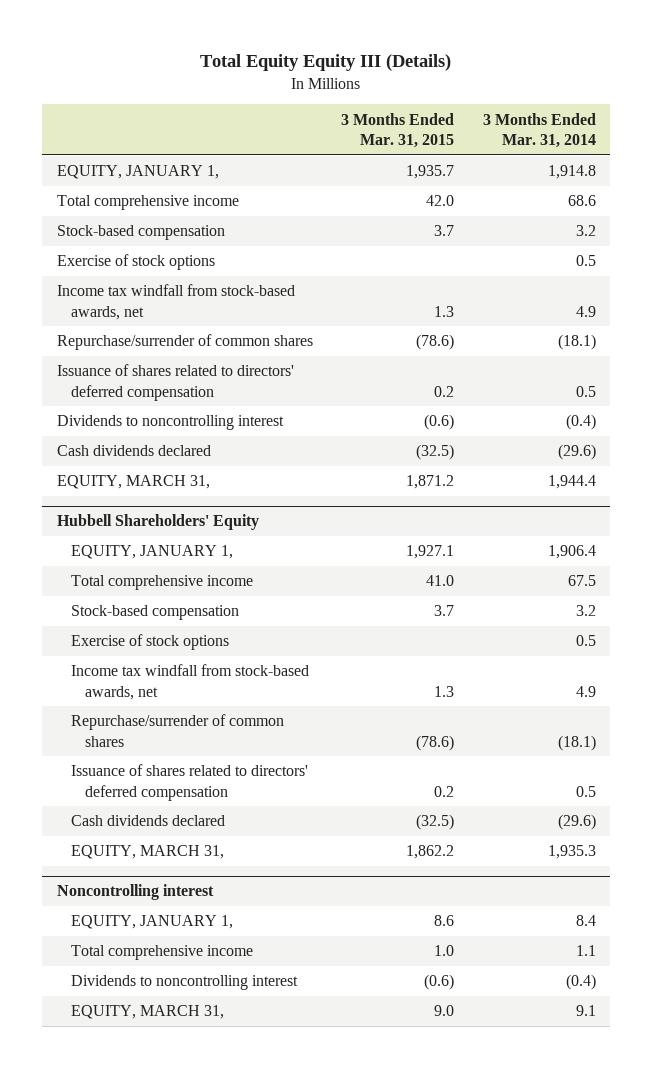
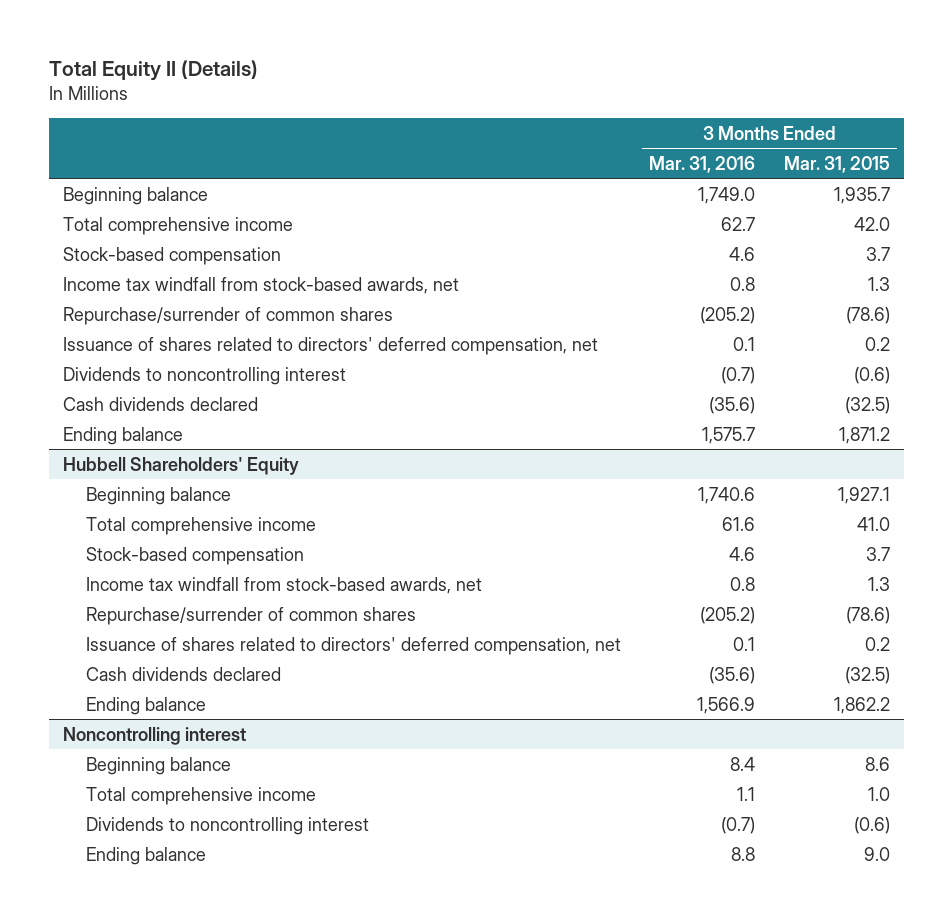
- Total Equity Equity III (Details)
+ Total Equity II (Details)
- | 3 Months Ended Mar. 31, 2015 | 3 Months Ended Mar. 31, 2014
+ | 3 Months Ended Mar. 31, 2016 | 3 Months Ended Mar. 31, 2015
- EQUITY, JANUARY 1, | 1,935.7 | 1,914.8
+ Beginning balance | 1,749.0 | 1,935.7
- Exercise of stock options | | 0.5
- Issuance of shares related to directors' deferred compensation | 0.2 | 0.5
+ Issuance of shares related to directors' deferred compensation, net | 0.1 | 0.2
- EQUITY, MARCH 31, | 1,871.2 | 1,944.4
+ Ending balance | 1,575.7 | 1,871.2
@ Hubbell Shareholders' Equity
- EQUITY, JANUARY 1, | 1,927.1 | 1,906.4
+ Beginning balance | 1,740.6 | 1,927.1
- Exercise of stock options | | 0.5
- Issuance of shares related to directors' deferred compensation | 0.2 | 0.5
+ Issuance of shares related to directors' deferred compensation, net | 0.1 | 0.2
- EQUITY, MARCH 31, | 1,862.2 | 1,935.3
+ Ending balance | 1,566.9 | 1,862.2
@ Noncontrolling interest
- EQUITY, JANUARY 1, | 8.6 | 8.4
+ Beginning balance | 8.4 | 8.6
- EQUITY, MARCH 31, | 9.0 | 9.1
+ Ending balance | 8.8 | 9.0

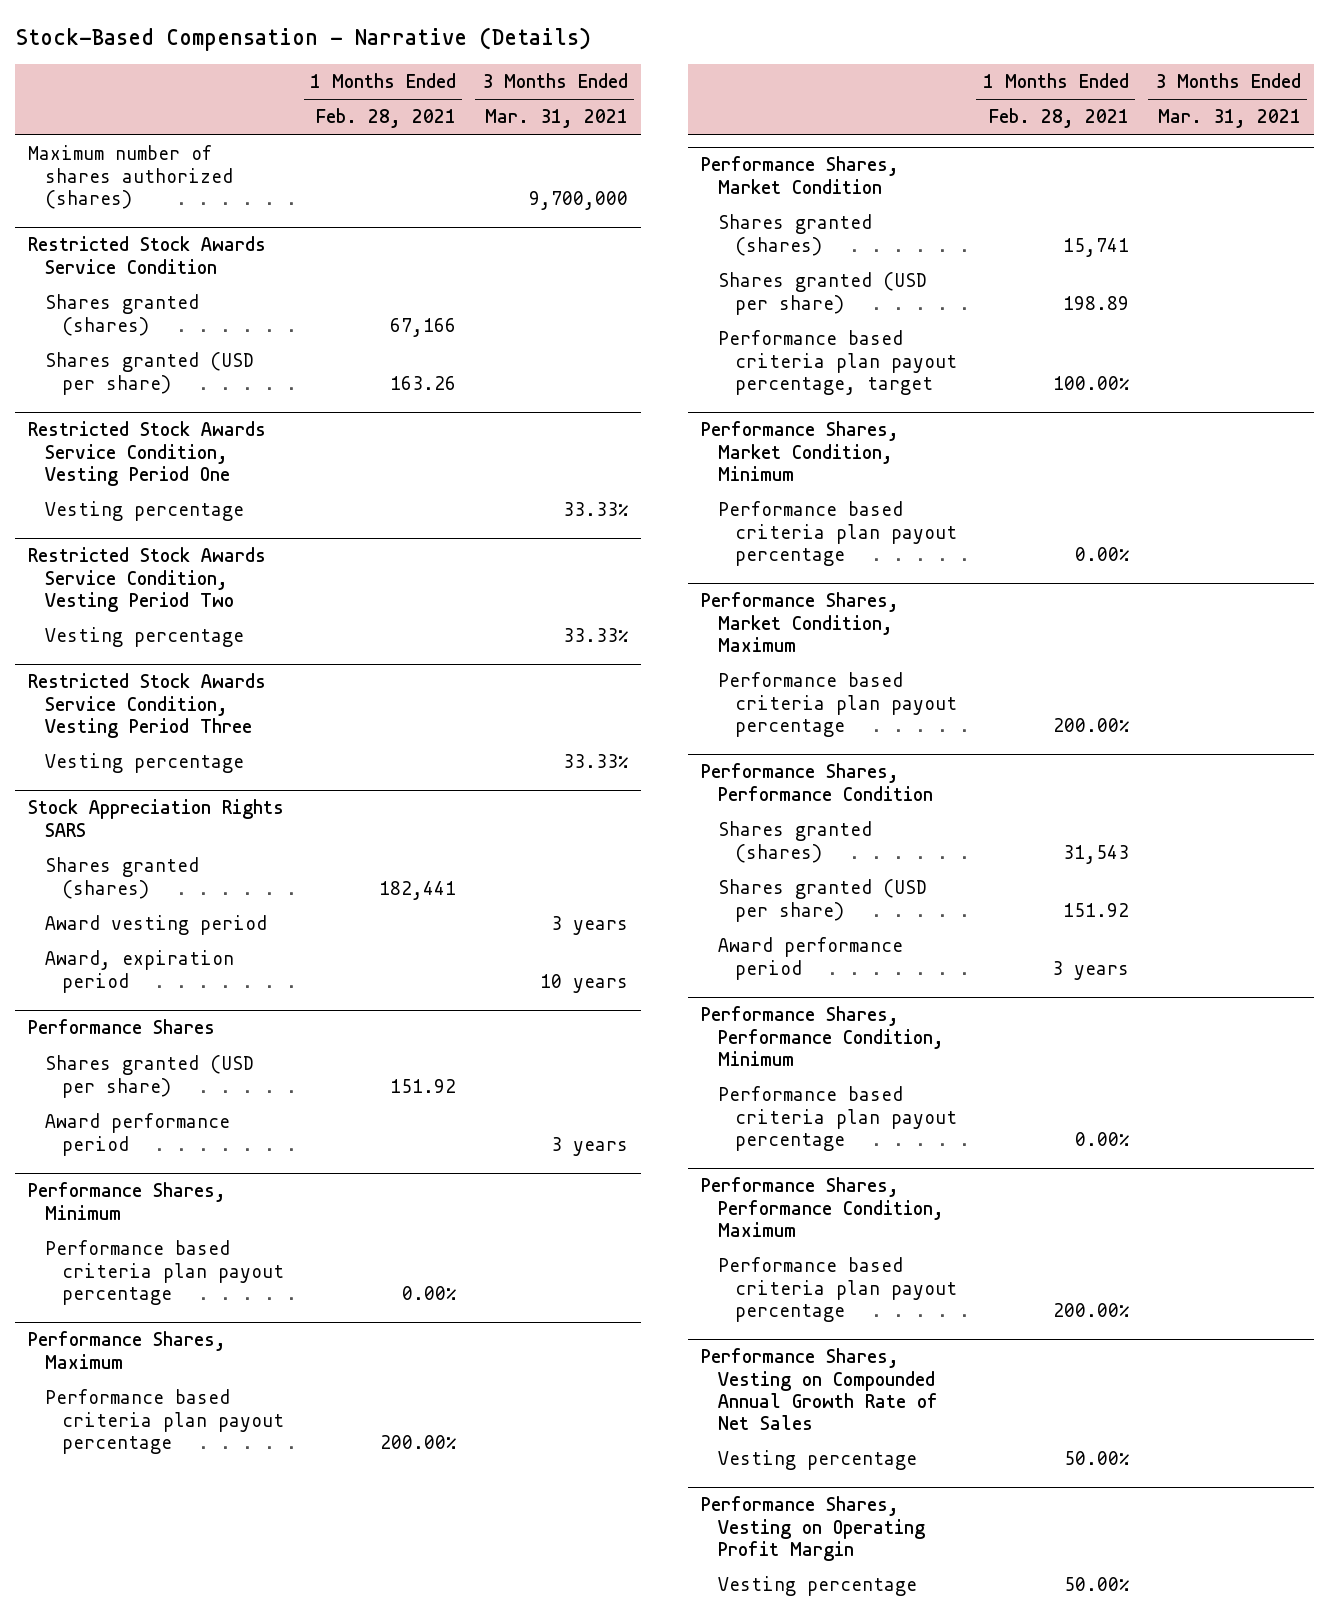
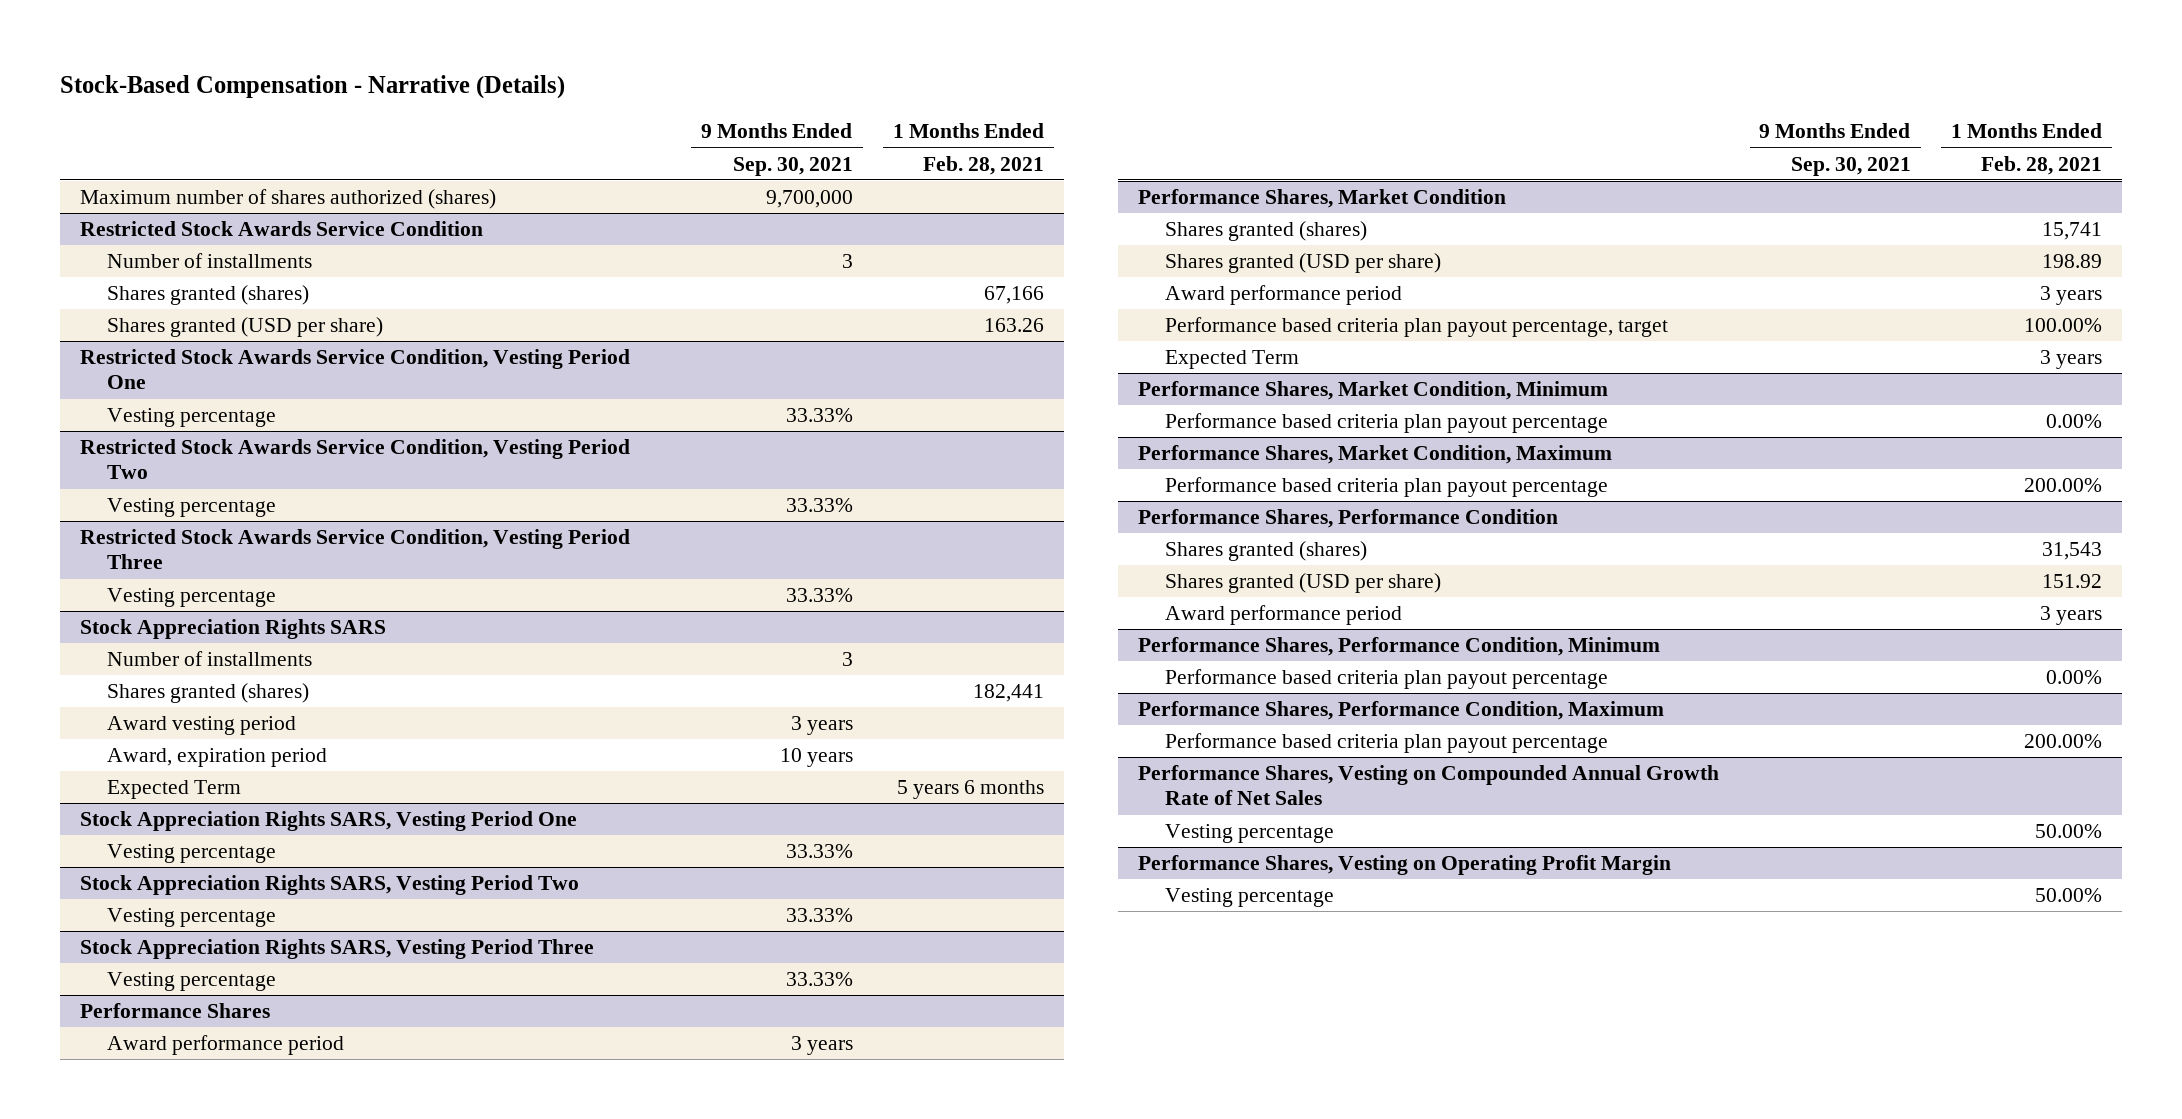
- | 1 Months Ended Feb. 28, 2021 | 3 Months Ended Mar. 31, 2021
+ | 9 Months Ended Sep. 30, 2021 | 1 Months Ended Feb. 28, 2021
@ Restricted Stock Awards Service Condition
+ Number of installments | 3 |
@ Stock Appreciation Rights SARS
+ Number of installments | 3 |
+ Expected Term | | 5 years 6 months
+ Stock Appreciation Rights SARS, Vesting Period One
+ Vesting percentage | 33.33% |
+ Stock Appreciation Rights SARS, Vesting Period Two
+ Vesting percentage | 33.33% |
+ Stock Appreciation Rights SARS, Vesting Period Three
+ Vesting percentage | 33.33% |
@ Performance Shares
- Shares granted (USD per share) | 151.92 |
- Performance Shares, Minimum
- Performance based criteria plan payout percentage | 0.00% |
- Performance Shares, Maximum
- Performance based criteria plan payout percentage | 200.00% |
@ Performance Shares, Market Condition
+ Award performance period | | 3 years
+ Expected Term | | 3 years

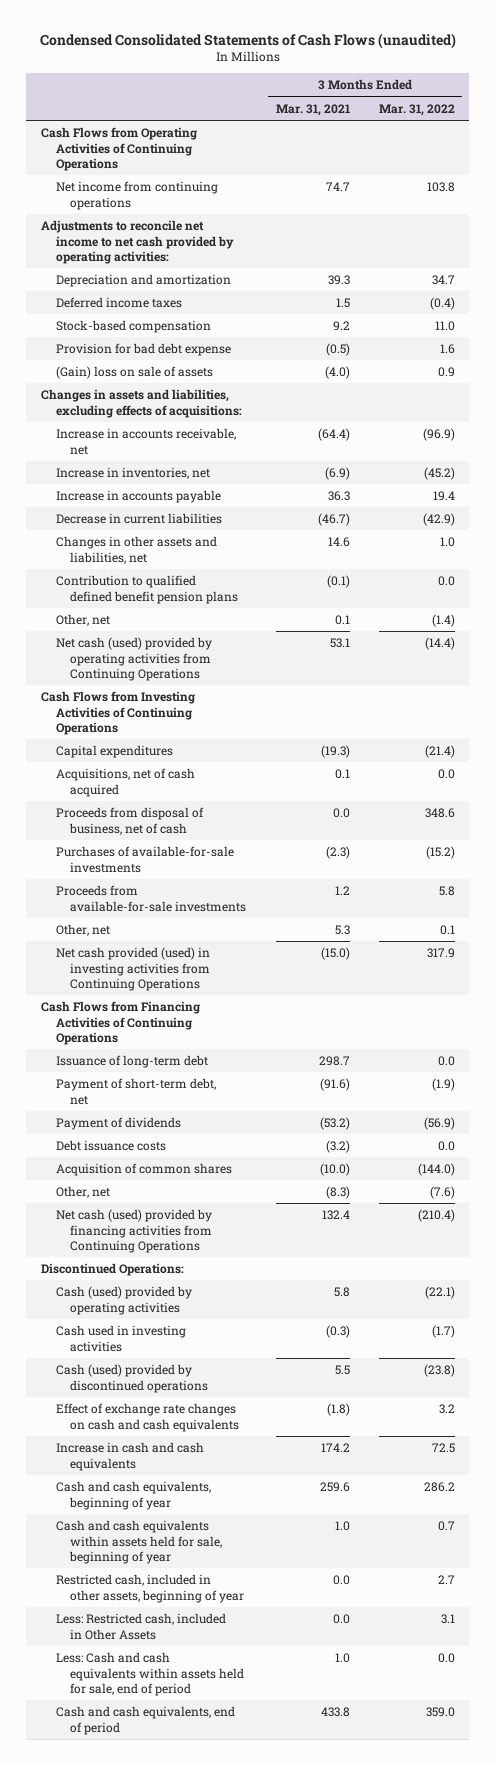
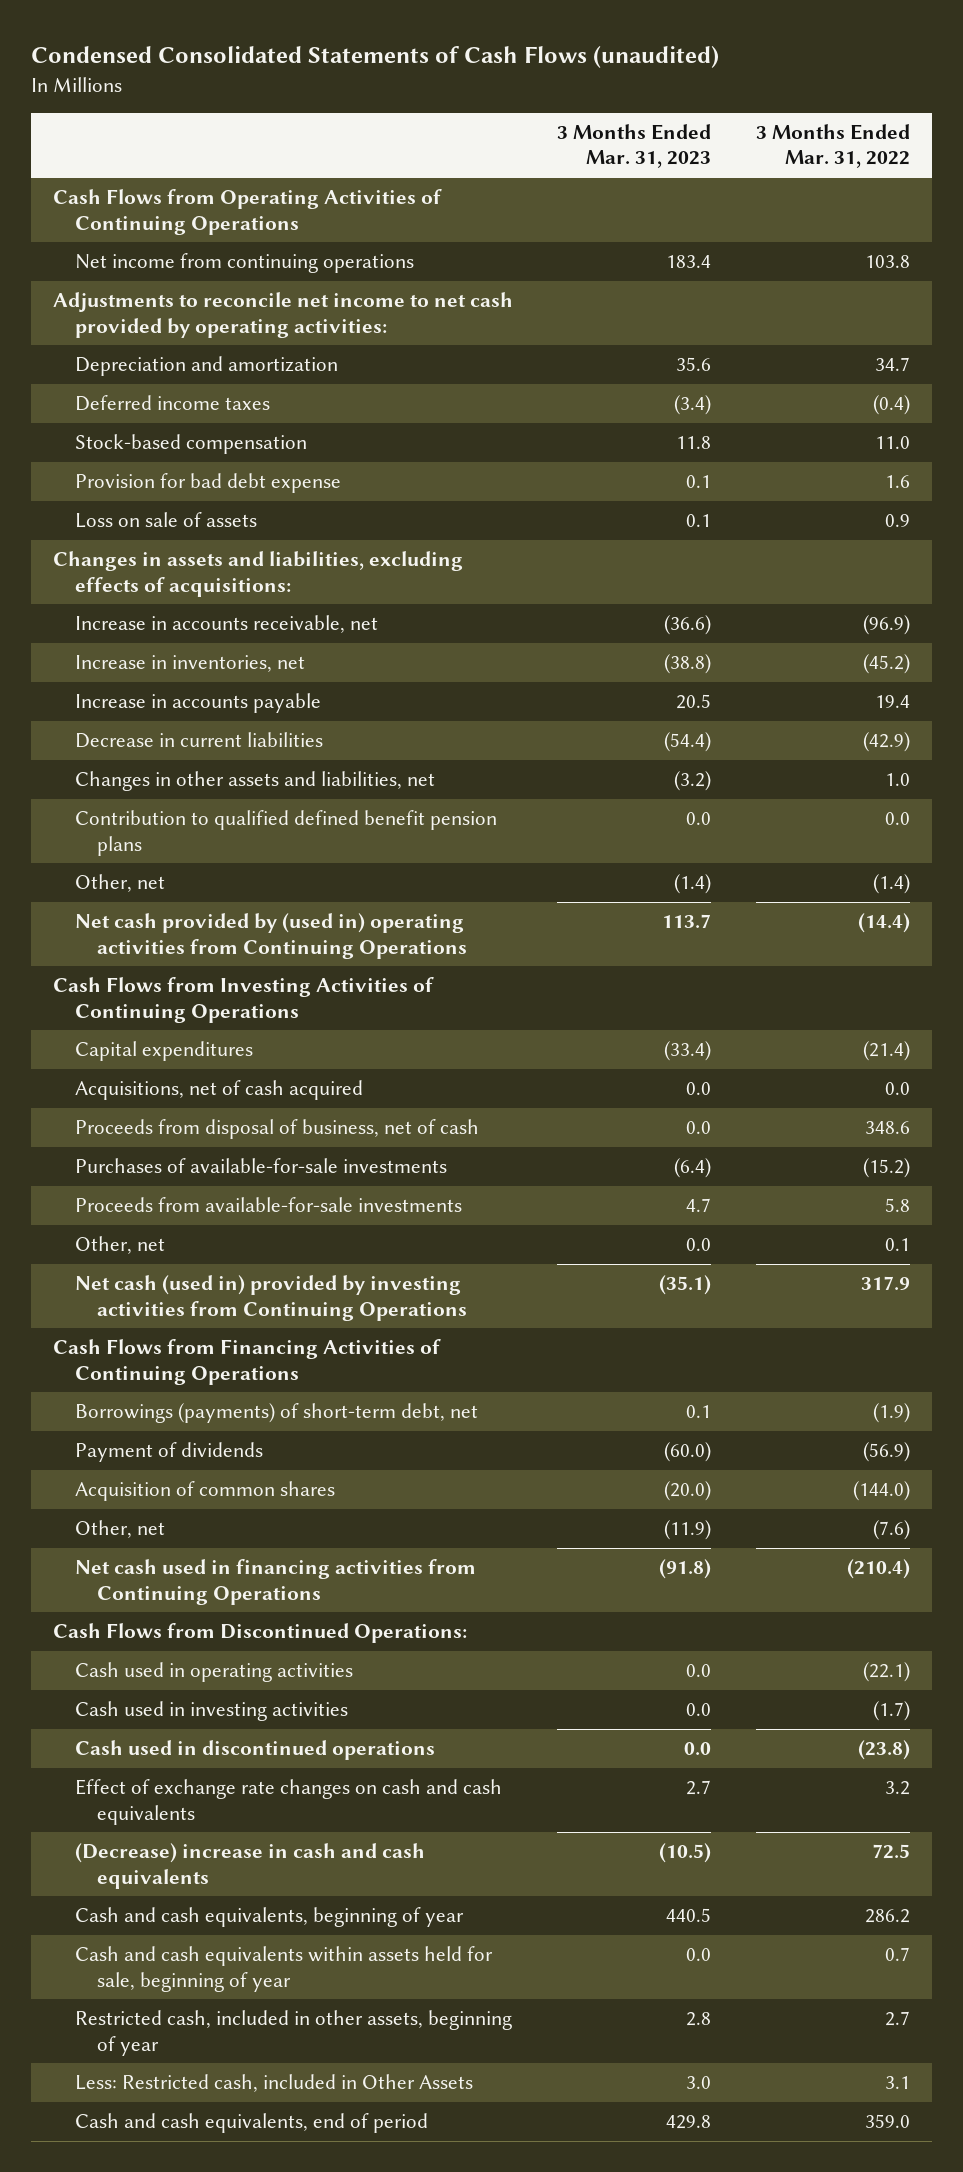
- | 3 Months Ended Mar. 31, 2021 | 3 Months Ended Mar. 31, 2022
+ | 3 Months Ended Mar. 31, 2023 | 3 Months Ended Mar. 31, 2022
- (Gain) loss on sale of assets | (4.0) | 0.9
+ Loss on sale of assets | 0.1 | 0.9
- Net cash (used) provided by operating activities from Continuing Operations | 53.1 | (14.4)
+ Net cash provided by (used in) operating activities from Continuing Operations | 113.7 | (14.4)
- Net cash provided (used) in investing activities from Continuing Operations | (15.0) | 317.9
+ Net cash (used in) provided by investing activities from Continuing Operations | (35.1) | 317.9
- Issuance of long-term debt | 298.7 | 0.0
- Payment of short-term debt, net | (91.6) | (1.9)
+ Borrowings (payments) of short-term debt, net | 0.1 | (1.9)
- Debt issuance costs | (3.2) | 0.0
- Net cash (used) provided by financing activities from Continuing Operations | 132.4 | (210.4)
- Discontinued Operations:
- Cash (used) provided by operating activities | 5.8 | (22.1)
+ Net cash used in financing activities from Continuing Operations | (91.8) | (210.4)
+ Cash Flows from Discontinued Operations:
+ Cash used in operating activities | 0.0 | (22.1)
- Cash (used) provided by discontinued operations | 5.5 | (23.8)
+ Cash used in discontinued operations | 0.0 | (23.8)
- Increase in cash and cash equivalents | 174.2 | 72.5
+ (Decrease) increase in cash and cash equivalents | (10.5) | 72.5
- Less: Cash and cash equivalents within assets held for sale, end of period | 1.0 | 0.0

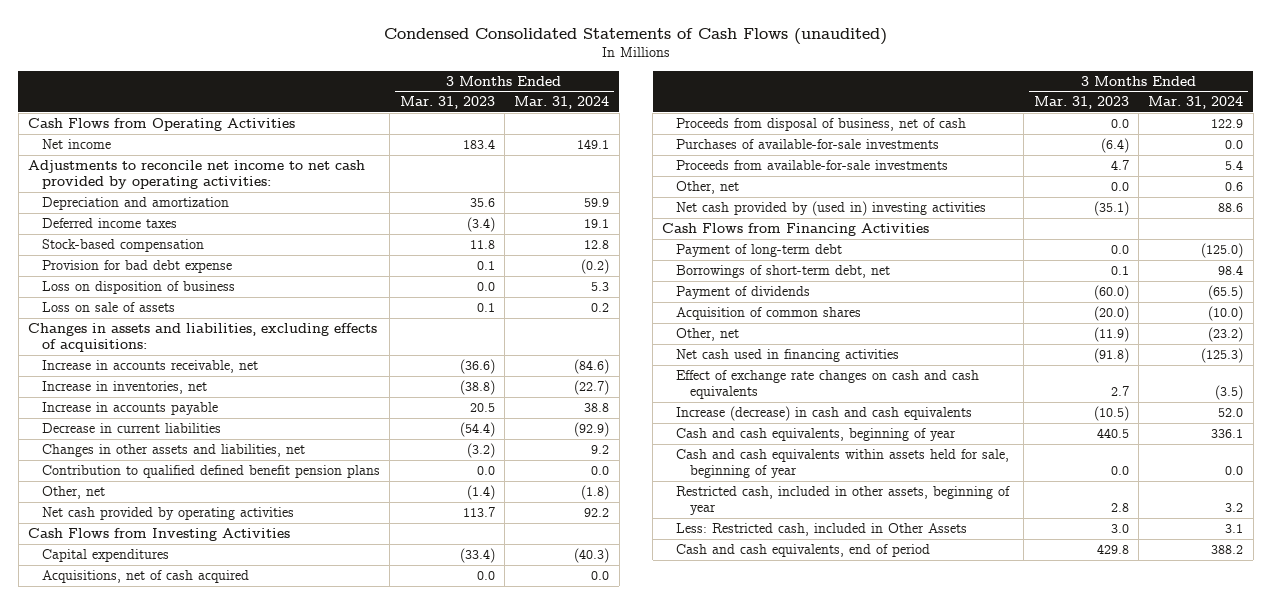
- | 3 Months Ended Mar. 31, 2023 | 3 Months Ended Mar. 31, 2022
+ | 3 Months Ended Mar. 31, 2023 | 3 Months Ended Mar. 31, 2024
- Cash Flows from Operating Activities of Continuing Operations
- Net income from continuing operations | 183.4 | 103.8
+ Cash Flows from Operating Activities
+ Net income | 183.4 | 149.1
+ Loss on disposition of business | 0.0 | 5.3
- Net cash provided by (used in) operating activities from Continuing Operations | 113.7 | (14.4)
- Cash Flows from Investing Activities of Continuing Operations
+ Net cash provided by operating activities | 113.7 | 92.2
+ Cash Flows from Investing Activities
- Net cash (used in) provided by investing activities from Continuing Operations | (35.1) | 317.9
- Cash Flows from Financing Activities of Continuing Operations
- Borrowings (payments) of short-term debt, net | 0.1 | (1.9)
+ Net cash provided by (used in) investing activities | (35.1) | 88.6
+ Cash Flows from Financing Activities
+ Payment of long-term debt | 0.0 | (125.0)
+ Borrowings of short-term debt, net | 0.1 | 98.4
- Net cash used in financing activities from Continuing Operations | (91.8) | (210.4)
- Cash Flows from Discontinued Operations:
- Cash used in operating activities | 0.0 | (22.1)
- Cash used in investing activities | 0.0 | (1.7)
- Cash used in discontinued operations | 0.0 | (23.8)
+ Net cash used in financing activities | (91.8) | (125.3)
- (Decrease) increase in cash and cash equivalents | (10.5) | 72.5
+ Increase (decrease) in cash and cash equivalents | (10.5) | 52.0

